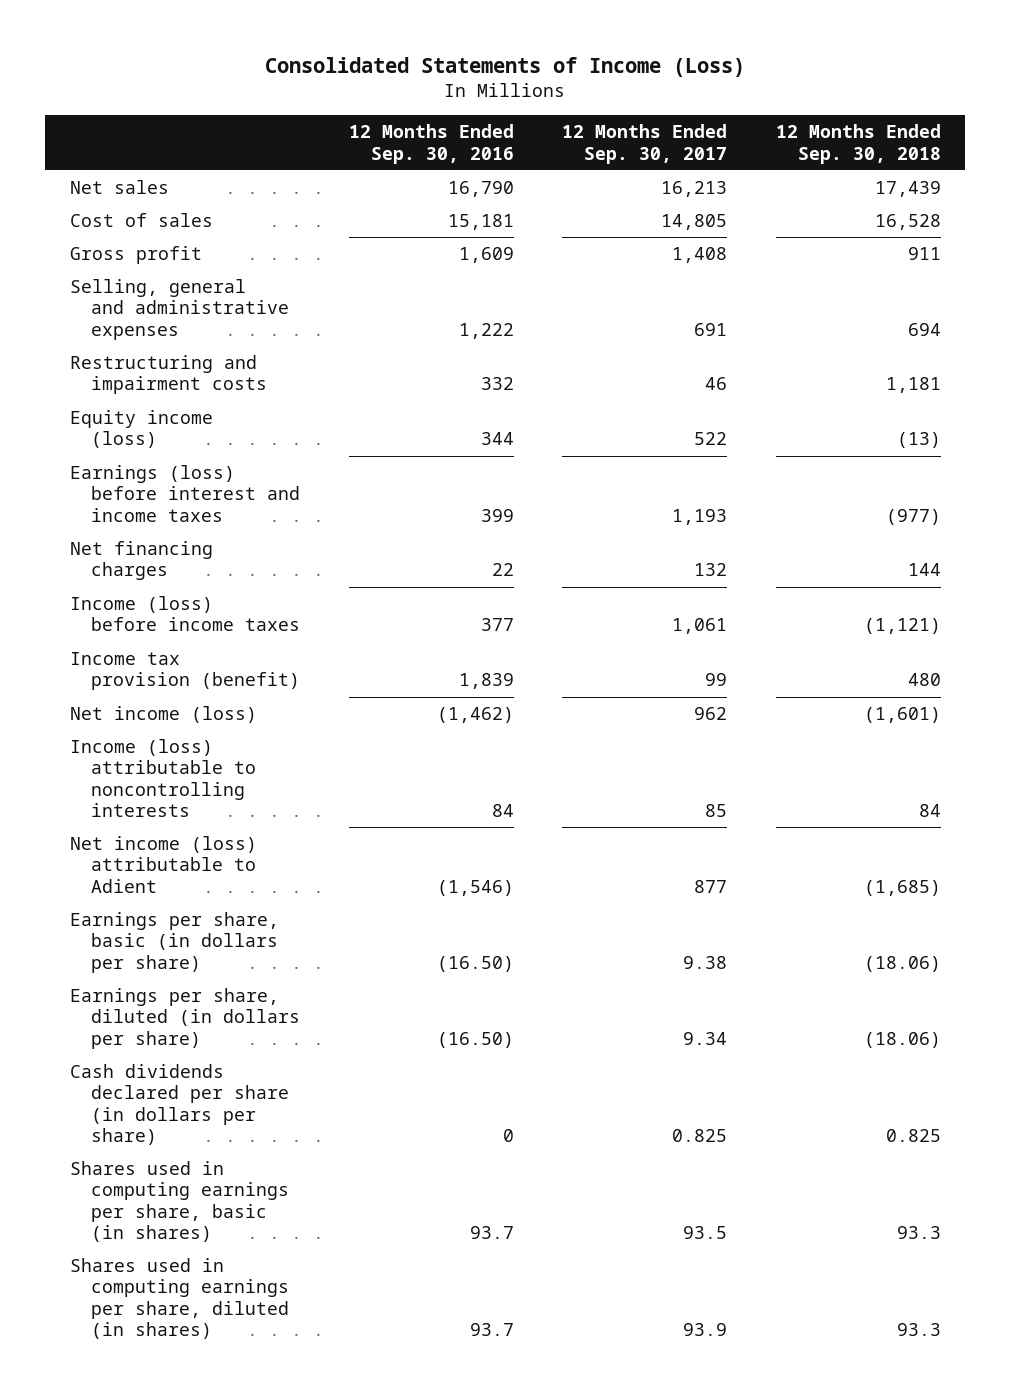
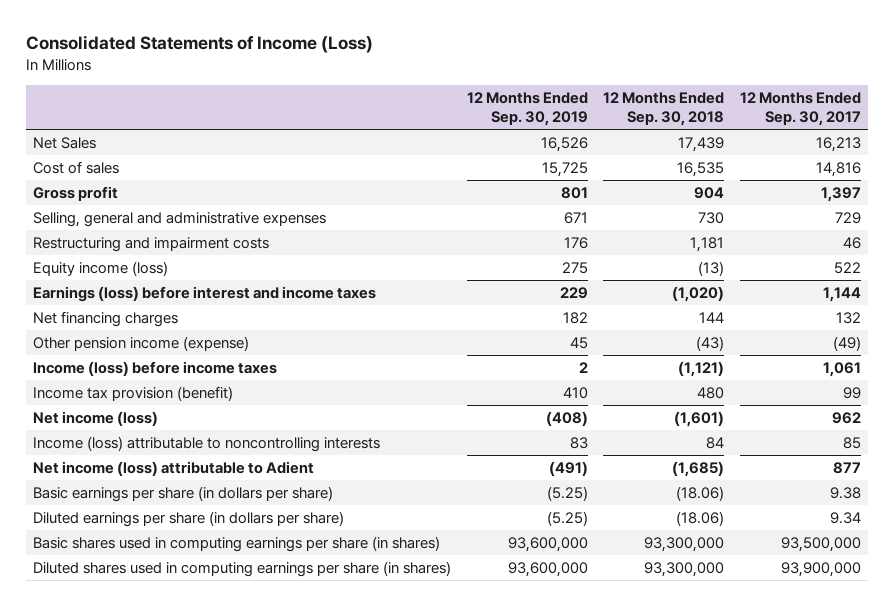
- | 12 Months Ended Sep. 30, 2016 | 12 Months Ended Sep. 30, 2017 | 12 Months Ended Sep. 30, 2018
+ | 12 Months Ended Sep. 30, 2019 | 12 Months Ended Sep. 30, 2018 | 12 Months Ended Sep. 30, 2017
- Net sales | 16,790 | 16,213 | 17,439
- Cost of sales | 15,181 | 14,805 | 16,528
- Gross profit | 1,609 | 1,408 | 911
- Selling, general and administrative expenses | 1,222 | 691 | 694
+ Net Sales | 16,526 | 17,439 | 16,213
+ Cost of sales | 15,725 | 16,535 | 14,816
+ Gross profit | 801 | 904 | 1,397
+ Selling, general and administrative expenses | 671 | 730 | 729
- Earnings (loss) before interest and income taxes | 399 | 1,193 | (977)
+ Earnings (loss) before interest and income taxes | 229 | (1,020) | 1,144
+ Other pension income (expense) | 45 | (43) | (49)
- Earnings per share, basic (in dollars per share) | (16.50) | 9.38 | (18.06)
- Earnings per share, diluted (in dollars per share) | (16.50) | 9.34 | (18.06)
- Cash dividends declared per share (in dollars per share) | 0 | 0.825 | 0.825
- Shares used in computing earnings per share, basic (in shares) | 93.7 | 93.5 | 93.3
- Shares used in computing earnings per share, diluted (in shares) | 93.7 | 93.9 | 93.3
+ Basic earnings per share (in dollars per share) | (5.25) | (18.06) | 9.38
+ Diluted earnings per share (in dollars per share) | (5.25) | (18.06) | 9.34
+ Basic shares used in computing earnings per share (in shares) | 93,600,000 | 93,300,000 | 93,500,000
+ Diluted shares used in computing earnings per share (in shares) | 93,600,000 | 93,300,000 | 93,900,000

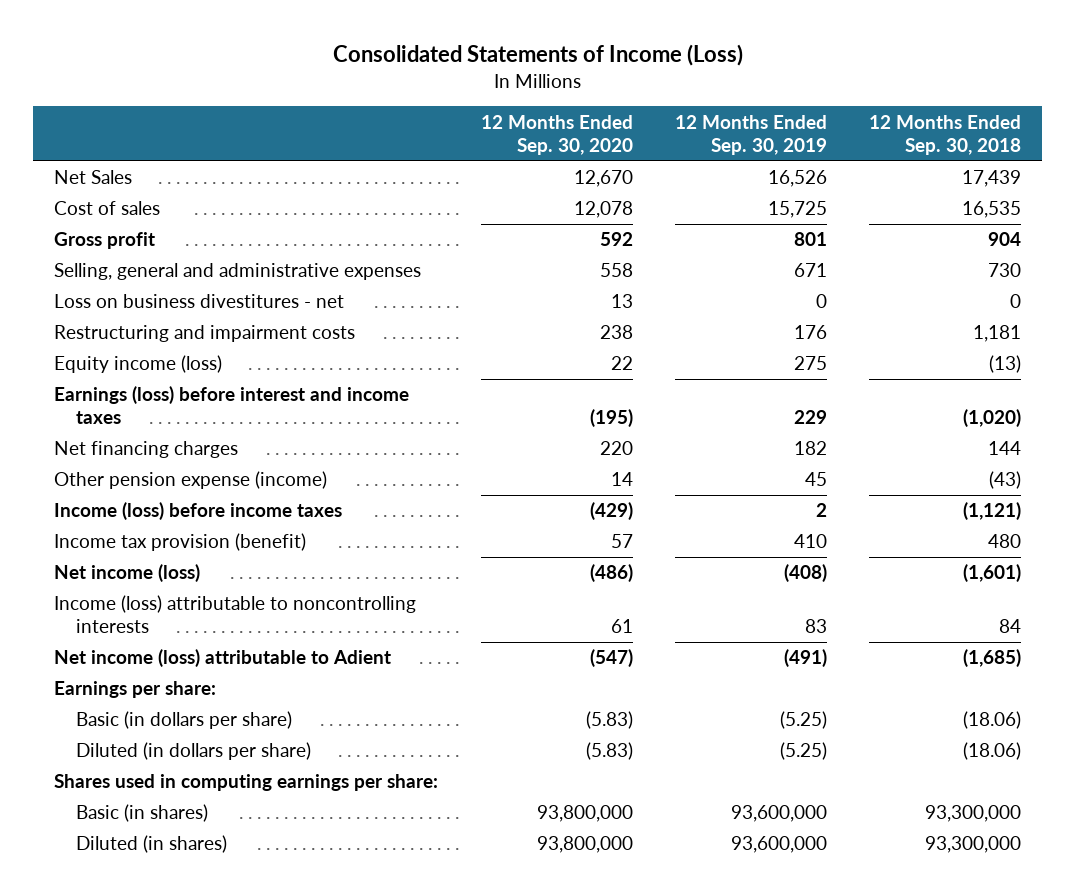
- | 12 Months Ended Sep. 30, 2019 | 12 Months Ended Sep. 30, 2018 | 12 Months Ended Sep. 30, 2017
+ | 12 Months Ended Sep. 30, 2020 | 12 Months Ended Sep. 30, 2019 | 12 Months Ended Sep. 30, 2018
+ Loss on business divestitures - net | 13 | 0 | 0
- Other pension income (expense) | 45 | (43) | (49)
+ Other pension expense (income) | 14 | 45 | (43)
- Basic earnings per share (in dollars per share) | (5.25) | (18.06) | 9.38
- Diluted earnings per share (in dollars per share) | (5.25) | (18.06) | 9.34
- Basic shares used in computing earnings per share (in shares) | 93,600,000 | 93,300,000 | 93,500,000
- Diluted shares used in computing earnings per share (in shares) | 93,600,000 | 93,300,000 | 93,900,000
+ Earnings per share:
+ Basic (in dollars per share) | (5.83) | (5.25) | (18.06)
+ Diluted (in dollars per share) | (5.83) | (5.25) | (18.06)
+ Shares used in computing earnings per share:
+ Basic (in shares) | 93,800,000 | 93,600,000 | 93,300,000
+ Diluted (in shares) | 93,800,000 | 93,600,000 | 93,300,000

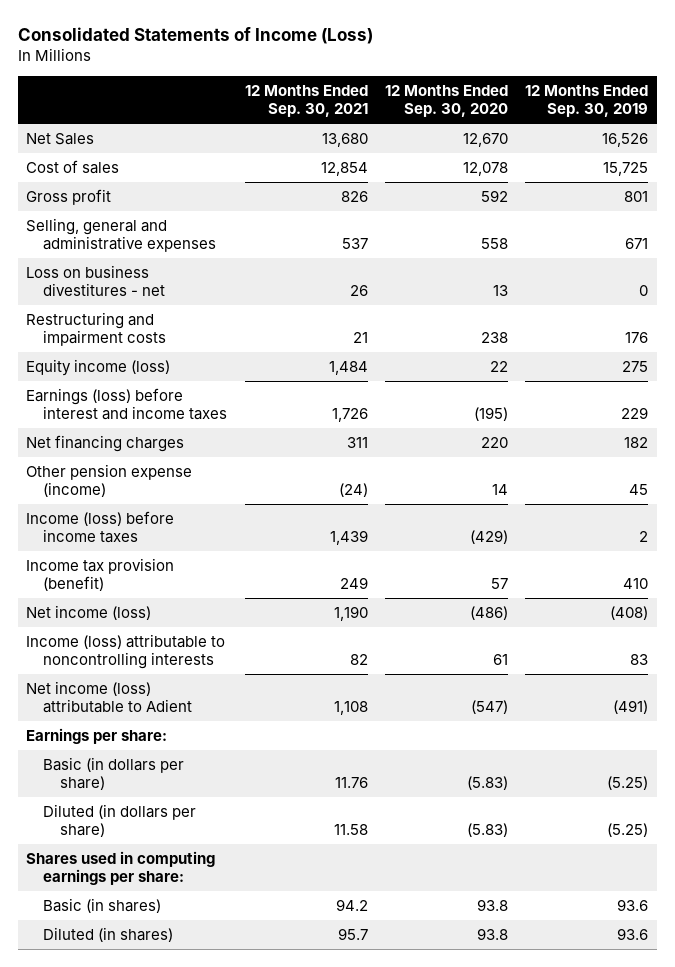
- | 12 Months Ended Sep. 30, 2020 | 12 Months Ended Sep. 30, 2019 | 12 Months Ended Sep. 30, 2018
+ | 12 Months Ended Sep. 30, 2021 | 12 Months Ended Sep. 30, 2020 | 12 Months Ended Sep. 30, 2019
- Basic (in shares) | 93,800,000 | 93,600,000 | 93,300,000
- Diluted (in shares) | 93,800,000 | 93,600,000 | 93,300,000
+ Basic (in shares) | 94.2 | 93.8 | 93.6
+ Diluted (in shares) | 95.7 | 93.8 | 93.6

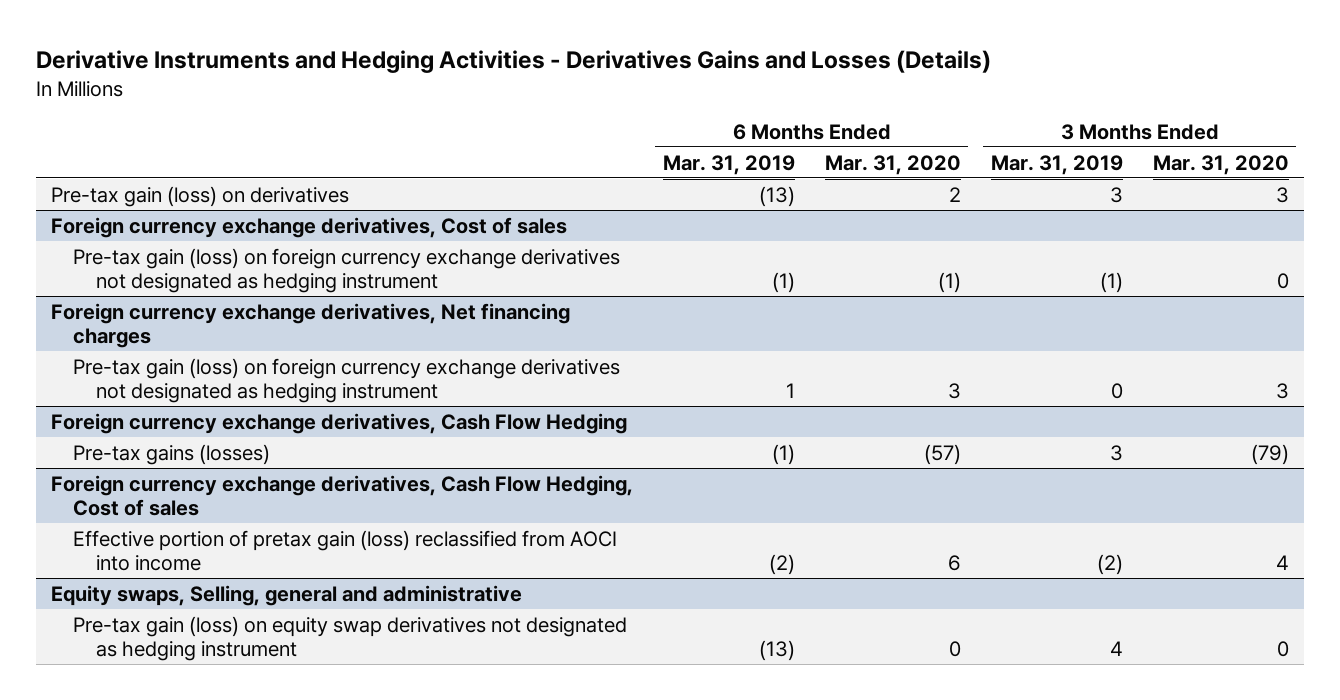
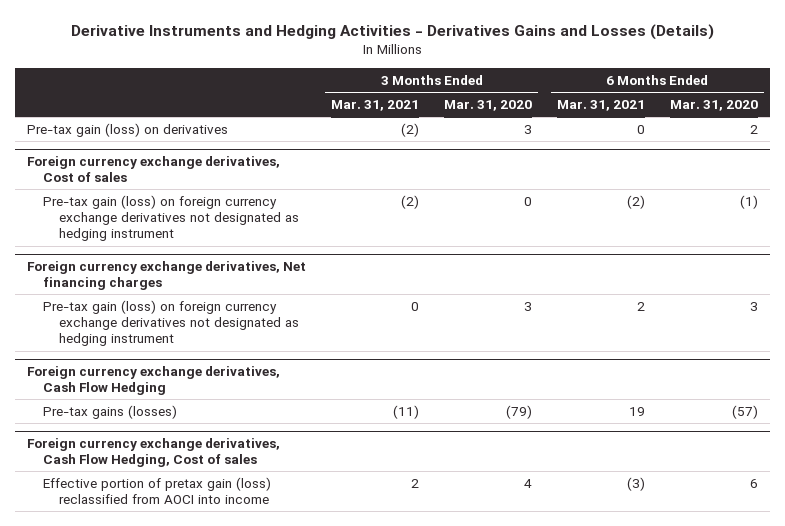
- | 6 Months Ended Mar. 31, 2019 | 6 Months Ended Mar. 31, 2020 | 3 Months Ended Mar. 31, 2019 | 3 Months Ended Mar. 31, 2020
+ | 3 Months Ended Mar. 31, 2021 | 3 Months Ended Mar. 31, 2020 | 6 Months Ended Mar. 31, 2021 | 6 Months Ended Mar. 31, 2020
- Equity swaps, Selling, general and administrative
- Pre-tax gain (loss) on equity swap derivatives not designated as hedging instrument | (13) | 0 | 4 | 0

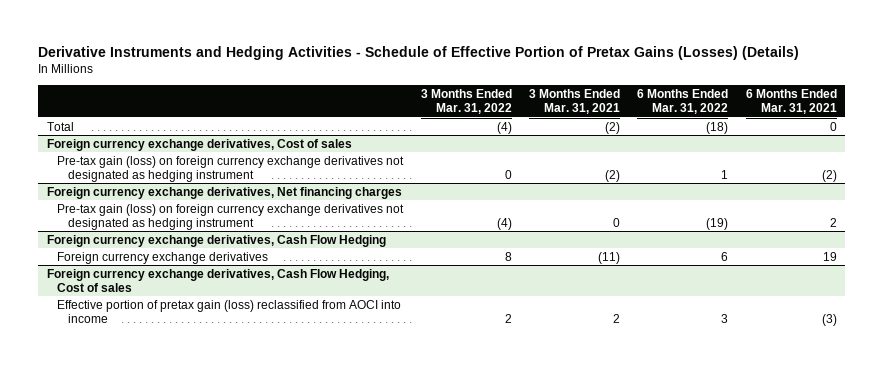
- Derivative Instruments and Hedging Activities - Derivatives Gains and Losses (Details)
+ Derivative Instruments and Hedging Activities - Schedule of Effective Portion of Pretax Gains (Losses) (Details)
- | 3 Months Ended Mar. 31, 2021 | 3 Months Ended Mar. 31, 2020 | 6 Months Ended Mar. 31, 2021 | 6 Months Ended Mar. 31, 2020
+ | 3 Months Ended Mar. 31, 2022 | 3 Months Ended Mar. 31, 2021 | 6 Months Ended Mar. 31, 2022 | 6 Months Ended Mar. 31, 2021
- Pre-tax gain (loss) on derivatives | (2) | 3 | 0 | 2
+ Total | (4) | (2) | (18) | 0
@ Foreign currency exchange derivatives, Cash Flow Hedging
- Pre-tax gains (losses) | (11) | (79) | 19 | (57)
+ Foreign currency exchange derivatives | 8 | (11) | 6 | 19

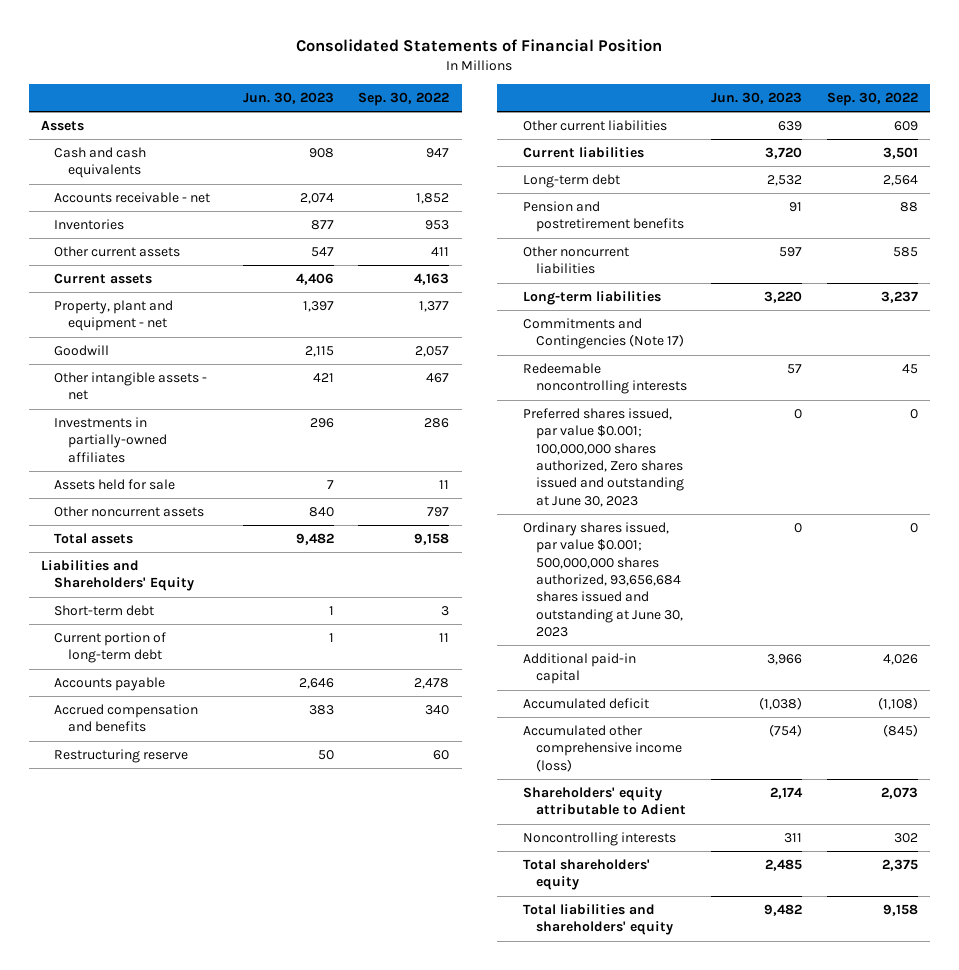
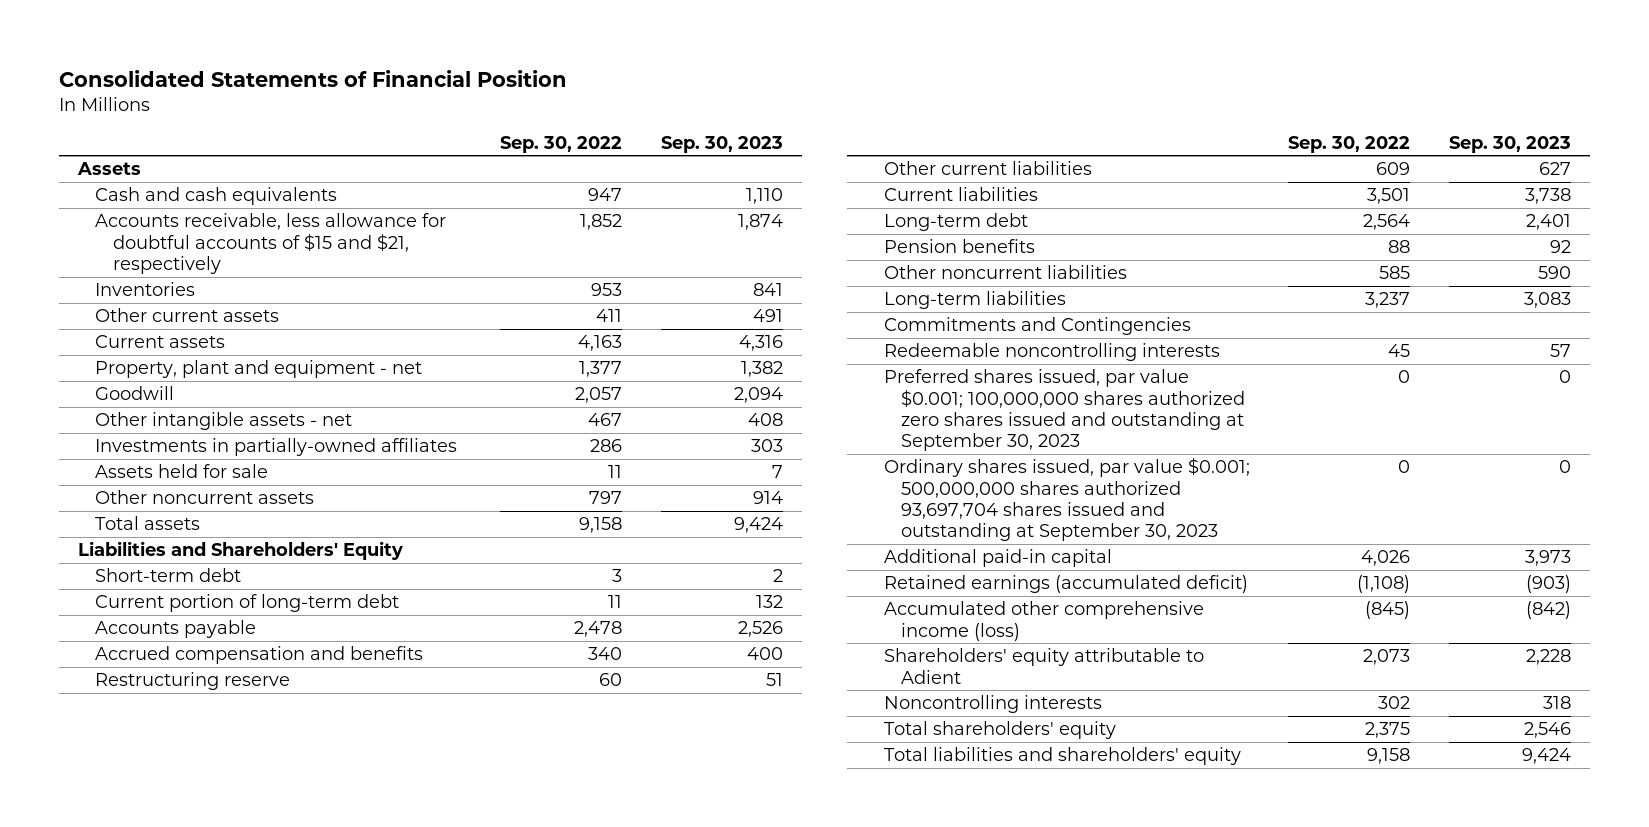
- | Jun. 30, 2023 | Sep. 30, 2022
+ | Sep. 30, 2022 | Sep. 30, 2023
- Accounts receivable - net | 2,074 | 1,852
+ Accounts receivable, less allowance for doubtful accounts of $15 and $21, respectively | 1,852 | 1,874
- Pension and postretirement benefits | 91 | 88
+ Pension benefits | 88 | 92
- Commitments and Contingencies (Note 17)
+ Commitments and Contingencies
- Preferred shares issued, par value $0.001; 100,000,000 shares authorized, Zero shares issued and outstanding at June 30, 2023 | 0 | 0
- Ordinary shares issued, par value $0.001; 500,000,000 shares authorized, 93,656,684 shares issued and outstanding at June 30, 2023 | 0 | 0
+ Preferred shares issued, par value $0.001; 100,000,000 shares authorized zero shares issued and outstanding at September 30, 2023 | 0 | 0
+ Ordinary shares issued, par value $0.001; 500,000,000 shares authorized 93,697,704 shares issued and outstanding at September 30, 2023 | 0 | 0
- Accumulated deficit | (1,038) | (1,108)
+ Retained earnings (accumulated deficit) | (1,108) | (903)

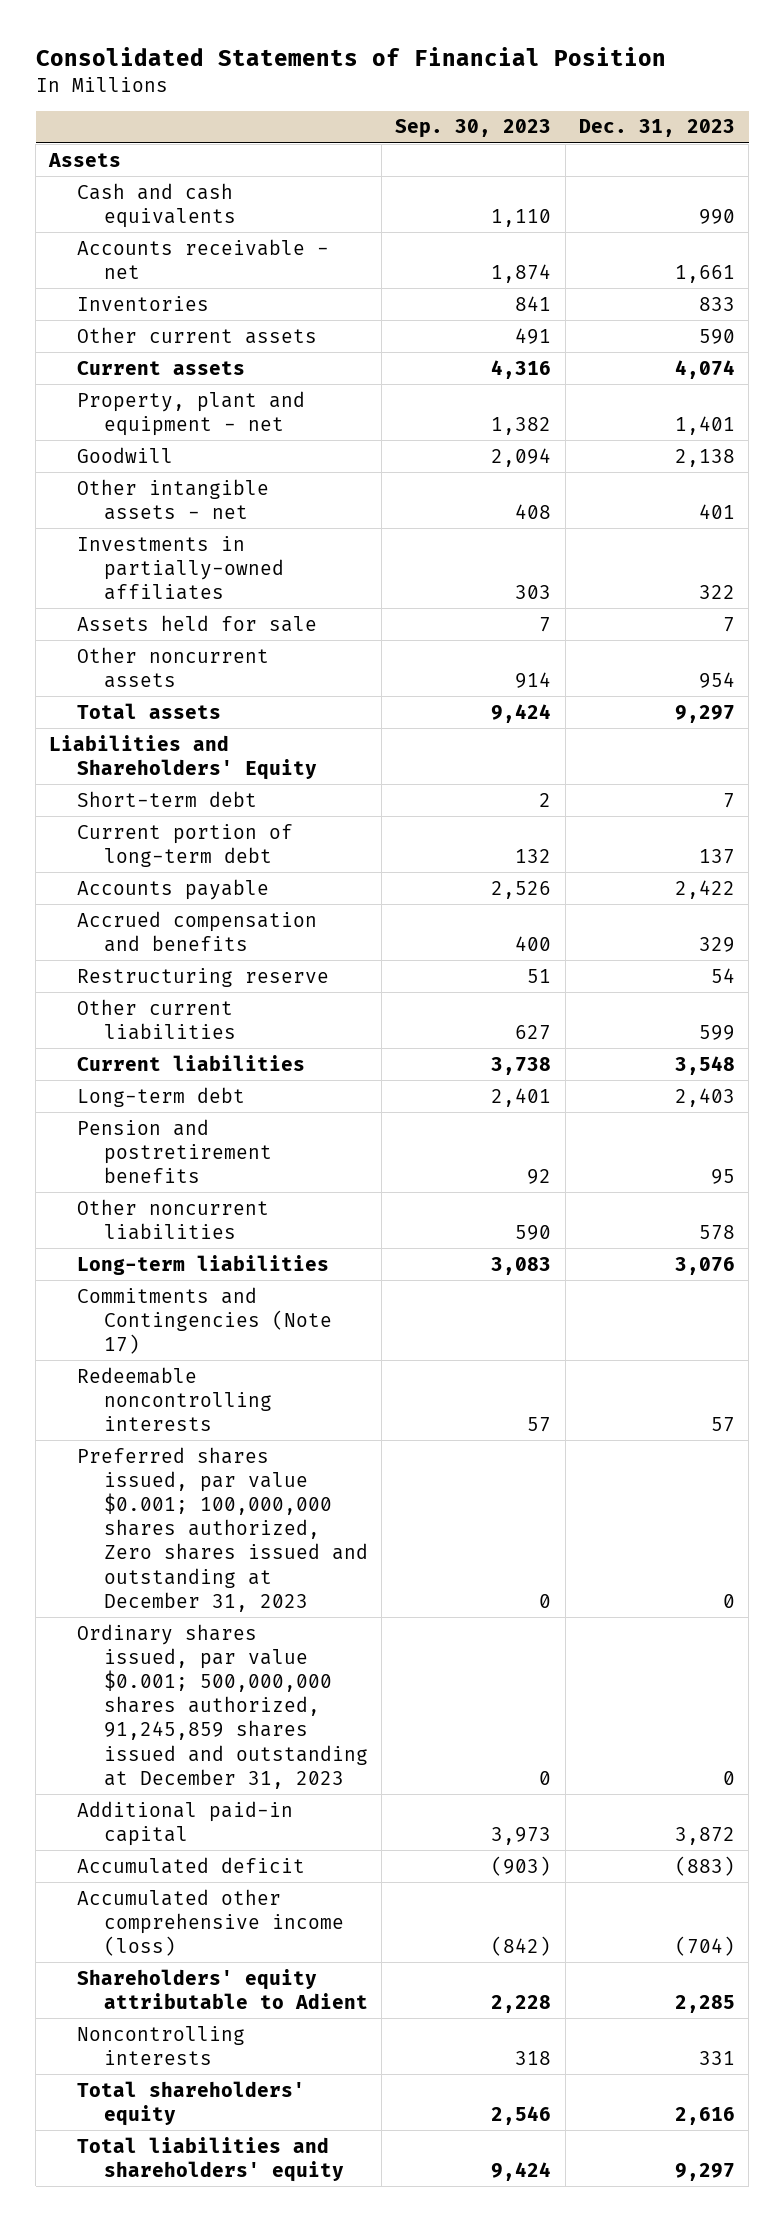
- | Sep. 30, 2022 | Sep. 30, 2023
+ | Sep. 30, 2023 | Dec. 31, 2023
- Accounts receivable, less allowance for doubtful accounts of $15 and $21, respectively | 1,852 | 1,874
+ Accounts receivable - net | 1,874 | 1,661
- Pension benefits | 88 | 92
+ Pension and postretirement benefits | 92 | 95
- Commitments and Contingencies
+ Commitments and Contingencies (Note 17)
- Preferred shares issued, par value $0.001; 100,000,000 shares authorized zero shares issued and outstanding at September 30, 2023 | 0 | 0
- Ordinary shares issued, par value $0.001; 500,000,000 shares authorized 93,697,704 shares issued and outstanding at September 30, 2023 | 0 | 0
+ Preferred shares issued, par value $0.001; 100,000,000 shares authorized, Zero shares issued and outstanding at December 31, 2023 | 0 | 0
+ Ordinary shares issued, par value $0.001; 500,000,000 shares authorized, 91,245,859 shares issued and outstanding at December 31, 2023 | 0 | 0
- Retained earnings (accumulated deficit) | (1,108) | (903)
+ Accumulated deficit | (903) | (883)

